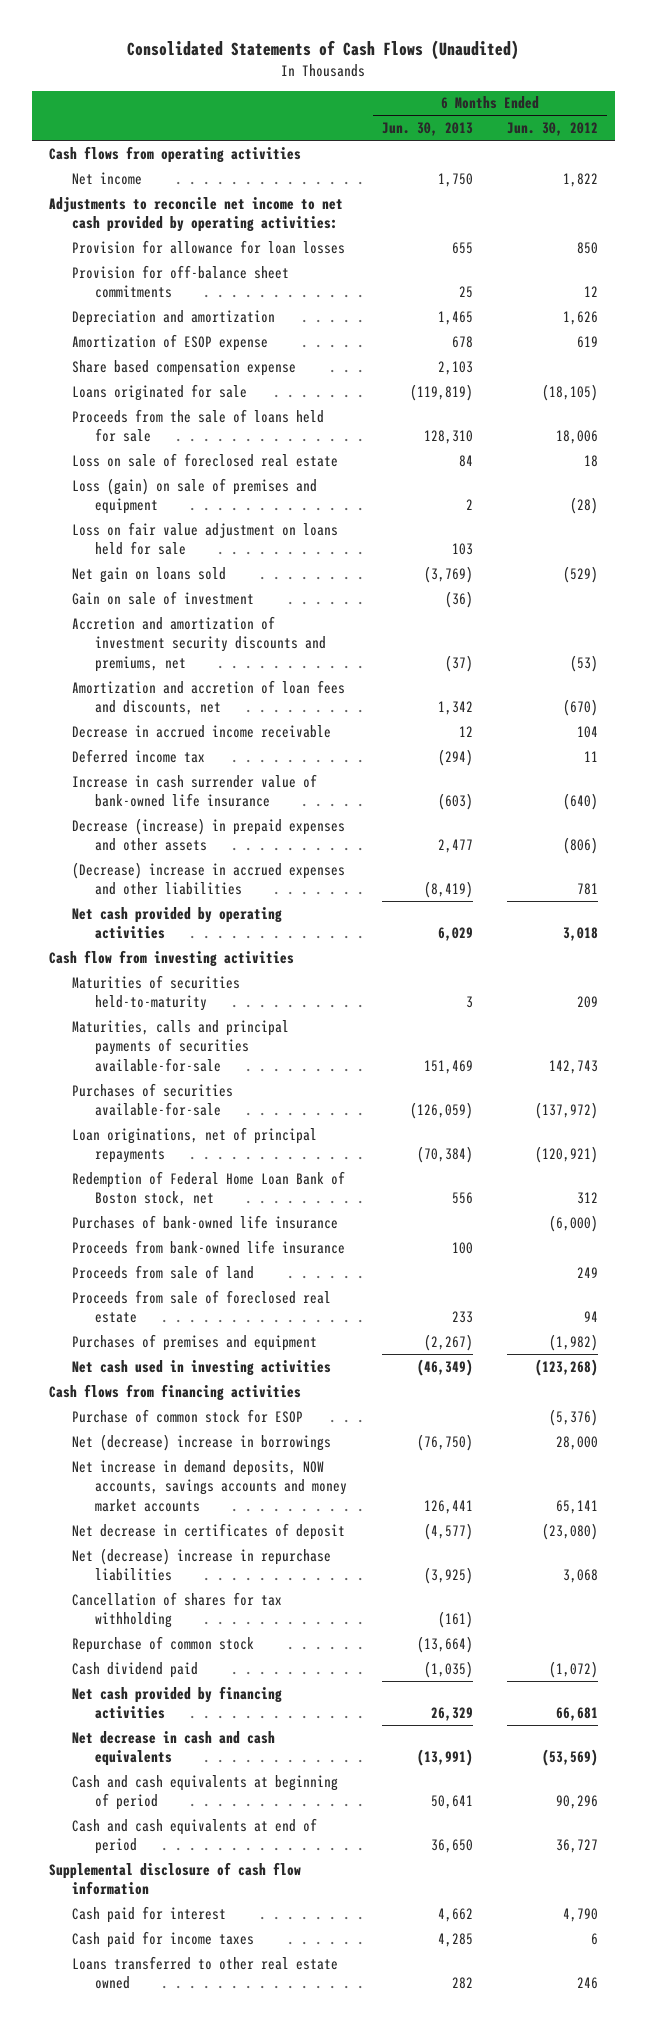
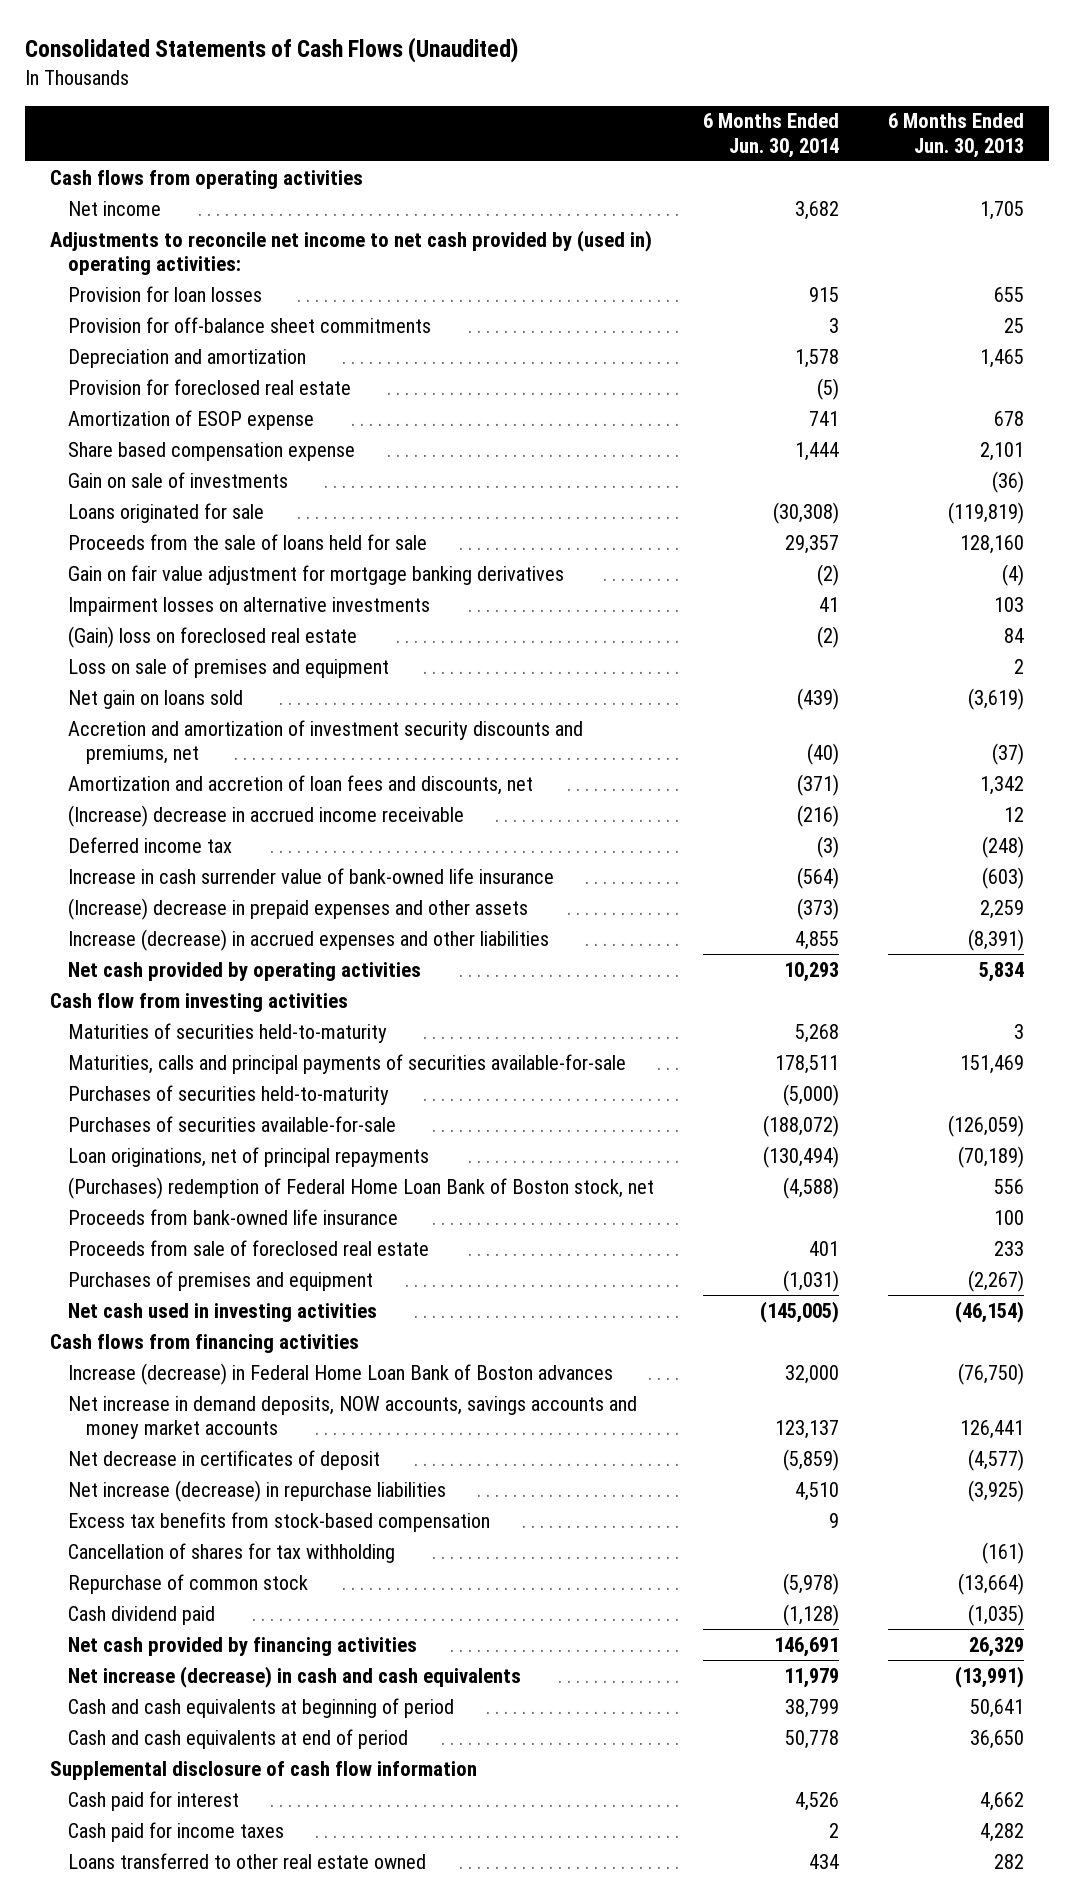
- | 6 Months Ended Jun. 30, 2013 | 6 Months Ended Jun. 30, 2012
+ | 6 Months Ended Jun. 30, 2014 | 6 Months Ended Jun. 30, 2013
- Net income | 1,750 | 1,822
- Adjustments to reconcile net income to net cash provided by operating activities:
- Provision for allowance for loan losses | 655 | 850
+ Net income | 3,682 | 1,705
+ Adjustments to reconcile net income to net cash provided by (used in) operating activities:
+ Provision for loan losses | 915 | 655
+ Provision for foreclosed real estate | (5) |
- Share based compensation expense | 2,103 |
+ Share based compensation expense | 1,444 | 2,101
+ Gain on sale of investments | | (36)
- Proceeds from the sale of loans held for sale | 128,310 | 18,006
- Loss on sale of foreclosed real estate | 84 | 18
- Loss (gain) on sale of premises and equipment | 2 | (28)
- Loss on fair value adjustment on loans held for sale | 103 |
- Net gain on loans sold | (3,769) | (529)
- Gain on sale of investment | (36) |
+ Proceeds from the sale of loans held for sale | 29,357 | 128,160
+ Gain on fair value adjustment for mortgage banking derivatives | (2) | (4)
+ Impairment losses on alternative investments | 41 | 103
+ (Gain) loss on foreclosed real estate | (2) | 84
+ Loss on sale of premises and equipment | | 2
+ Net gain on loans sold | (439) | (3,619)
- Decrease in accrued income receivable | 12 | 104
- Deferred income tax | (294) | 11
+ (Increase) decrease in accrued income receivable | (216) | 12
+ Deferred income tax | (3) | (248)
- Decrease (increase) in prepaid expenses and other assets | 2,477 | (806)
- (Decrease) increase in accrued expenses and other liabilities | (8,419) | 781
- Net cash provided by operating activities | 6,029 | 3,018
+ (Increase) decrease in prepaid expenses and other assets | (373) | 2,259
+ Increase (decrease) in accrued expenses and other liabilities | 4,855 | (8,391)
+ Net cash provided by operating activities | 10,293 | 5,834
+ Purchases of securities held-to-maturity | (5,000) |
- Loan originations, net of principal repayments | (70,384) | (120,921)
- Redemption of Federal Home Loan Bank of Boston stock, net | 556 | 312
- Purchases of bank-owned life insurance | | (6,000)
+ Loan originations, net of principal repayments | (130,494) | (70,189)
+ (Purchases) redemption of Federal Home Loan Bank of Boston stock, net | (4,588) | 556
- Proceeds from sale of land | | 249
- Net cash used in investing activities | (46,349) | (123,268)
+ Net cash used in investing activities | (145,005) | (46,154)
- Purchase of common stock for ESOP | | (5,376)
- Net (decrease) increase in borrowings | (76,750) | 28,000
+ Increase (decrease) in Federal Home Loan Bank of Boston advances | 32,000 | (76,750)
- Net (decrease) increase in repurchase liabilities | (3,925) | 3,068
+ Net increase (decrease) in repurchase liabilities | 4,510 | (3,925)
+ Excess tax benefits from stock-based compensation | 9 |
- Net decrease in cash and cash equivalents | (13,991) | (53,569)
+ Net increase (decrease) in cash and cash equivalents | 11,979 | (13,991)
- Cash paid for income taxes | 4,285 | 6
+ Cash paid for income taxes | 2 | 4,282

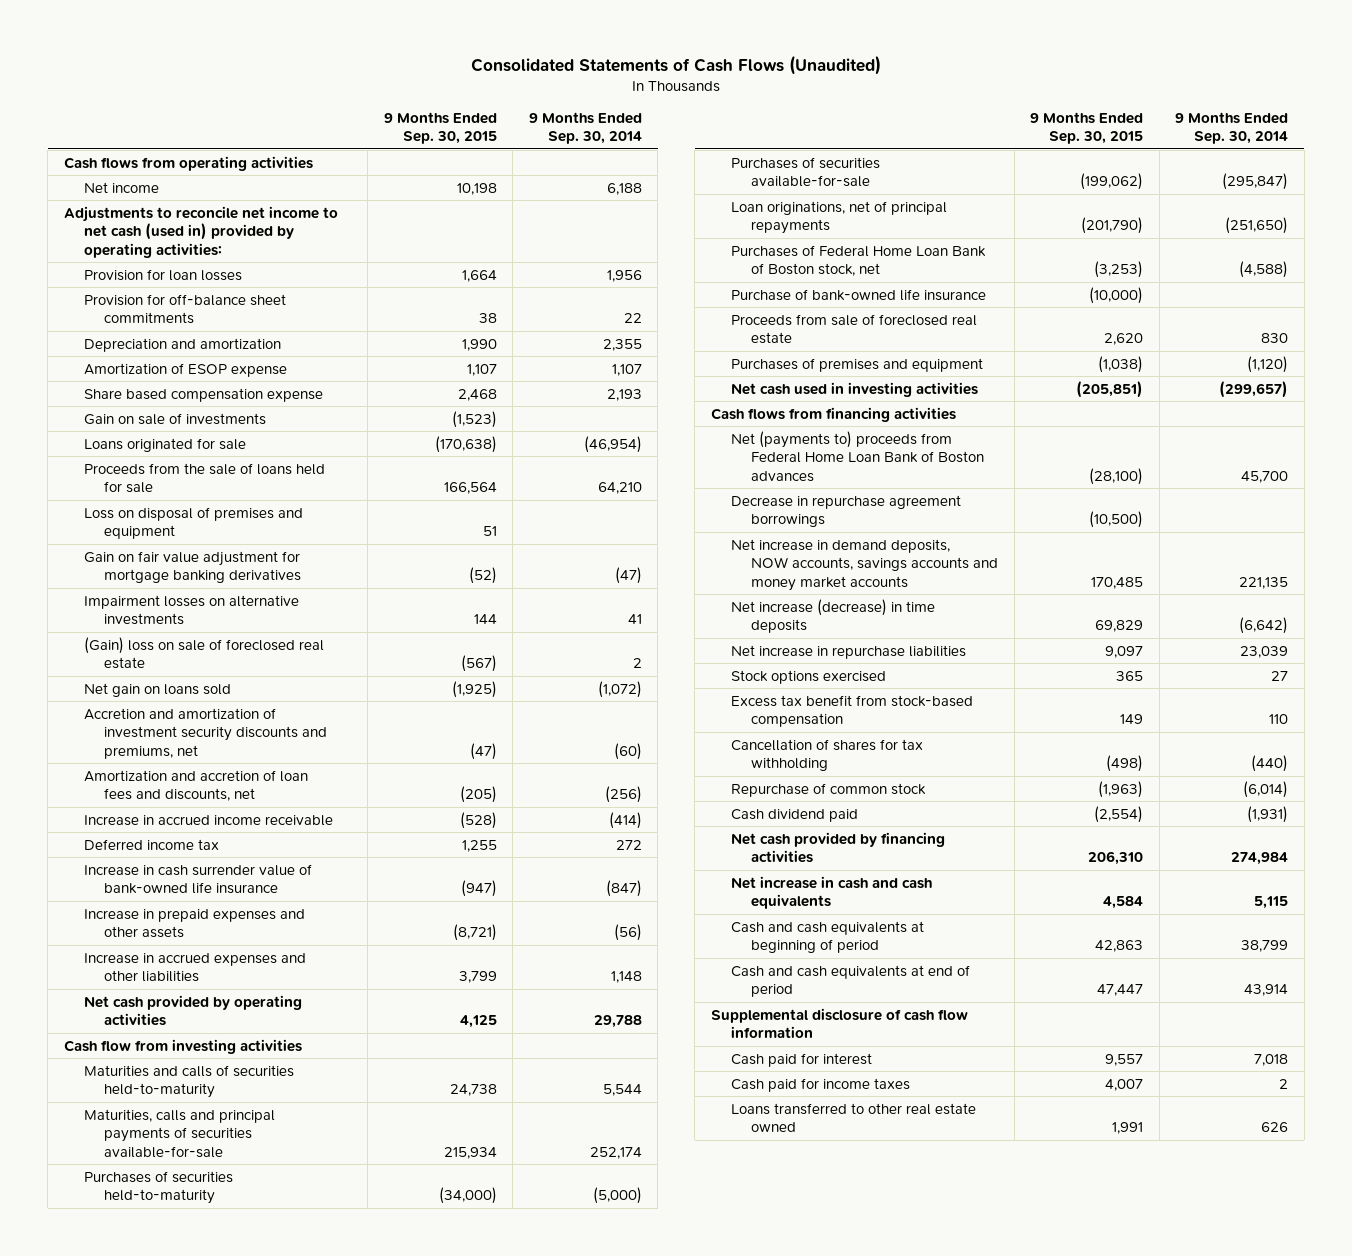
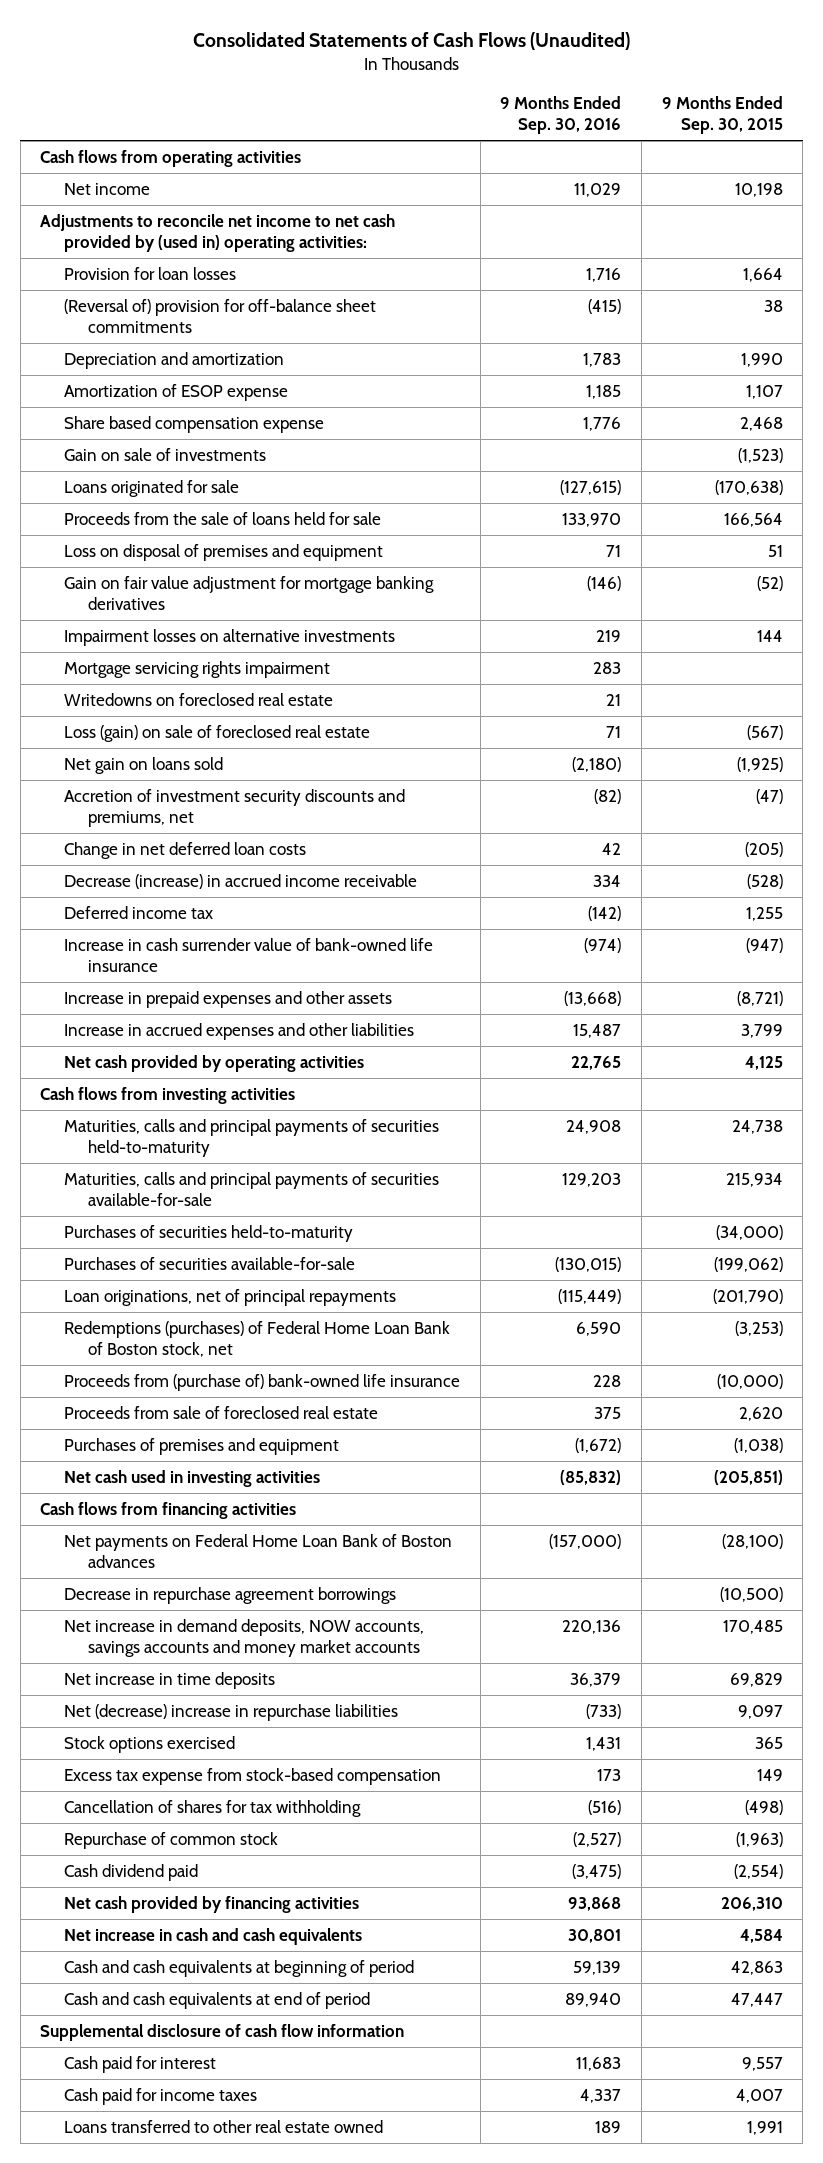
- | 9 Months Ended Sep. 30, 2015 | 9 Months Ended Sep. 30, 2014
+ | 9 Months Ended Sep. 30, 2016 | 9 Months Ended Sep. 30, 2015
- Adjustments to reconcile net income to net cash (used in) provided by operating activities:
+ Adjustments to reconcile net income to net cash provided by (used in) operating activities:
- Provision for off-balance sheet commitments | 38 | 22
+ (Reversal of) provision for off-balance sheet commitments | (415) | 38
- (Gain) loss on sale of foreclosed real estate | (567) | 2
+ Mortgage servicing rights impairment | 283 |
+ Writedowns on foreclosed real estate | 21 |
+ Loss (gain) on sale of foreclosed real estate | 71 | (567)
- Accretion and amortization of investment security discounts and premiums, net | (47) | (60)
- Amortization and accretion of loan fees and discounts, net | (205) | (256)
- Increase in accrued income receivable | (528) | (414)
+ Accretion of investment security discounts and premiums, net | (82) | (47)
+ Change in net deferred loan costs | 42 | (205)
+ Decrease (increase) in accrued income receivable | 334 | (528)
- Cash flow from investing activities
- Maturities and calls of securities held-to-maturity | 24,738 | 5,544
+ Cash flows from investing activities
+ Maturities, calls and principal payments of securities held-to-maturity | 24,908 | 24,738
- Purchases of Federal Home Loan Bank of Boston stock, net | (3,253) | (4,588)
- Purchase of bank-owned life insurance | (10,000) |
+ Redemptions (purchases) of Federal Home Loan Bank of Boston stock, net | 6,590 | (3,253)
+ Proceeds from (purchase of) bank-owned life insurance | 228 | (10,000)
- Net (payments to) proceeds from Federal Home Loan Bank of Boston advances | (28,100) | 45,700
+ Net payments on Federal Home Loan Bank of Boston advances | (157,000) | (28,100)
- Net increase (decrease) in time deposits | 69,829 | (6,642)
- Net increase in repurchase liabilities | 9,097 | 23,039
+ Net increase in time deposits | 36,379 | 69,829
+ Net (decrease) increase in repurchase liabilities | (733) | 9,097
- Excess tax benefit from stock-based compensation | 149 | 110
+ Excess tax expense from stock-based compensation | 173 | 149

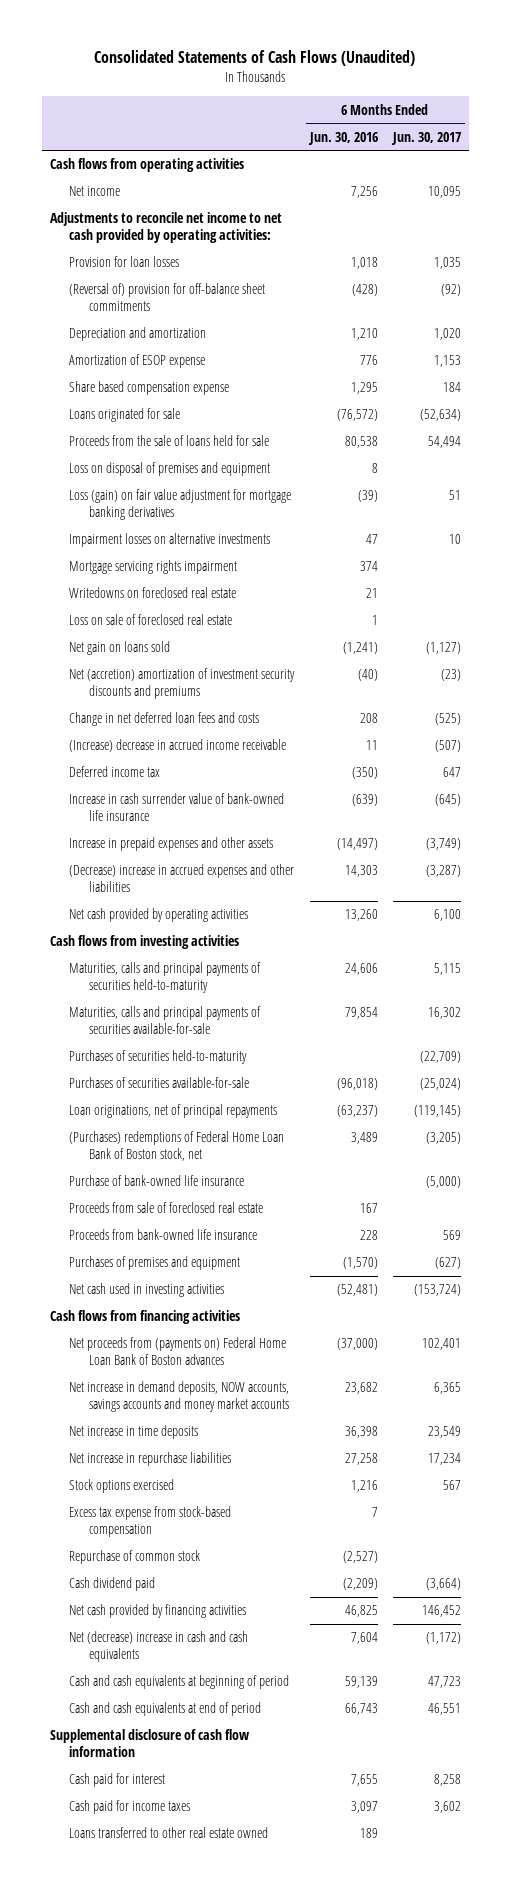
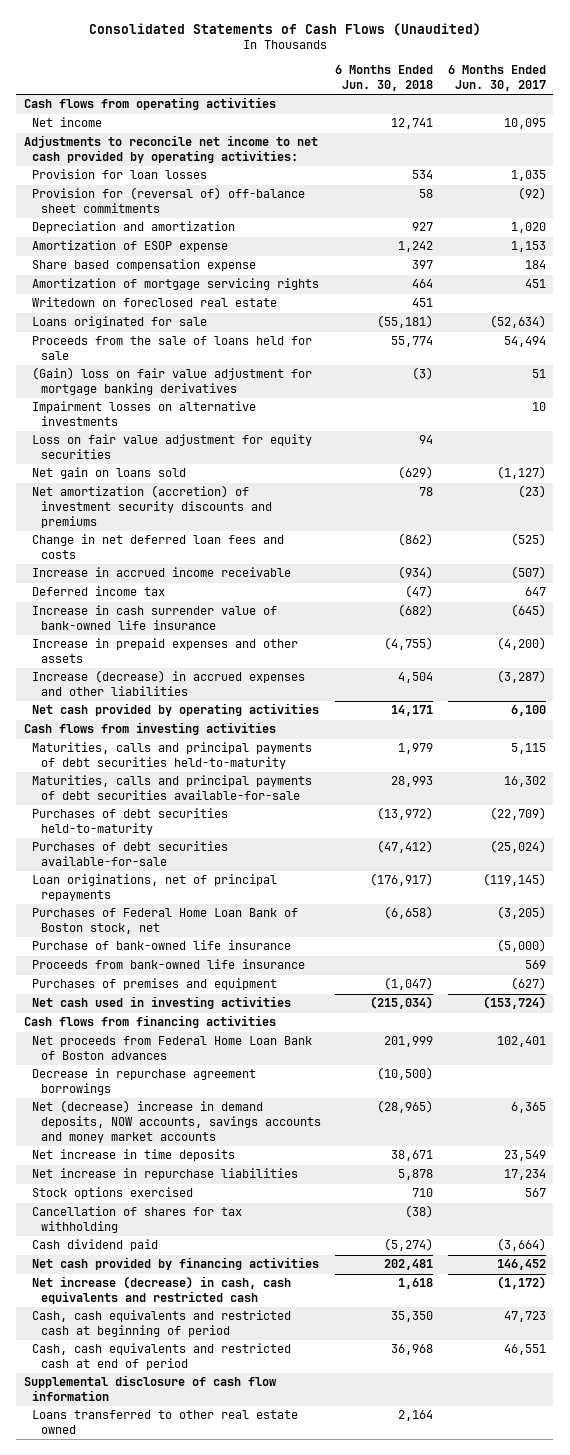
- | 6 Months Ended Jun. 30, 2016 | 6 Months Ended Jun. 30, 2017
+ | 6 Months Ended Jun. 30, 2018 | 6 Months Ended Jun. 30, 2017
- (Reversal of) provision for off-balance sheet commitments | (428) | (92)
+ Provision for (reversal of) off-balance sheet commitments | 58 | (92)
+ Amortization of mortgage servicing rights | 464 | 451
+ Writedown on foreclosed real estate | 451 |
- Loss on disposal of premises and equipment | 8 |
- Loss (gain) on fair value adjustment for mortgage banking derivatives | (39) | 51
+ (Gain) loss on fair value adjustment for mortgage banking derivatives | (3) | 51
- Mortgage servicing rights impairment | 374 |
- Writedowns on foreclosed real estate | 21 |
- Loss on sale of foreclosed real estate | 1 |
+ Loss on fair value adjustment for equity securities | 94 |
- Net (accretion) amortization of investment security discounts and premiums | (40) | (23)
+ Net amortization (accretion) of investment security discounts and premiums | 78 | (23)
- (Increase) decrease in accrued income receivable | 11 | (507)
+ Increase in accrued income receivable | (934) | (507)
- Increase in prepaid expenses and other assets | (14,497) | (3,749)
- (Decrease) increase in accrued expenses and other liabilities | 14,303 | (3,287)
+ Increase in prepaid expenses and other assets | (4,755) | (4,200)
+ Increase (decrease) in accrued expenses and other liabilities | 4,504 | (3,287)
- Maturities, calls and principal payments of securities held-to-maturity | 24,606 | 5,115
- Maturities, calls and principal payments of securities available-for-sale | 79,854 | 16,302
- Purchases of securities held-to-maturity | | (22,709)
- Purchases of securities available-for-sale | (96,018) | (25,024)
+ Maturities, calls and principal payments of debt securities held-to-maturity | 1,979 | 5,115
+ Maturities, calls and principal payments of debt securities available-for-sale | 28,993 | 16,302
+ Purchases of debt securities held-to-maturity | (13,972) | (22,709)
+ Purchases of debt securities available-for-sale | (47,412) | (25,024)
- (Purchases) redemptions of Federal Home Loan Bank of Boston stock, net | 3,489 | (3,205)
+ Purchases of Federal Home Loan Bank of Boston stock, net | (6,658) | (3,205)
- Proceeds from sale of foreclosed real estate | 167 |
- Net proceeds from (payments on) Federal Home Loan Bank of Boston advances | (37,000) | 102,401
- Net increase in demand deposits, NOW accounts, savings accounts and money market accounts | 23,682 | 6,365
+ Net proceeds from Federal Home Loan Bank of Boston advances | 201,999 | 102,401
+ Decrease in repurchase agreement borrowings | (10,500) |
+ Net (decrease) increase in demand deposits, NOW accounts, savings accounts and money market accounts | (28,965) | 6,365
- Excess tax expense from stock-based compensation | 7 |
- Repurchase of common stock | (2,527) |
+ Cancellation of shares for tax withholding | (38) |
- Net (decrease) increase in cash and cash equivalents | 7,604 | (1,172)
- Cash and cash equivalents at beginning of period | 59,139 | 47,723
- Cash and cash equivalents at end of period | 66,743 | 46,551
+ Net increase (decrease) in cash, cash equivalents and restricted cash | 1,618 | (1,172)
+ Cash, cash equivalents and restricted cash at beginning of period | 35,350 | 47,723
+ Cash, cash equivalents and restricted cash at end of period | 36,968 | 46,551
- Cash paid for interest | 7,655 | 8,258
- Cash paid for income taxes | 3,097 | 3,602

